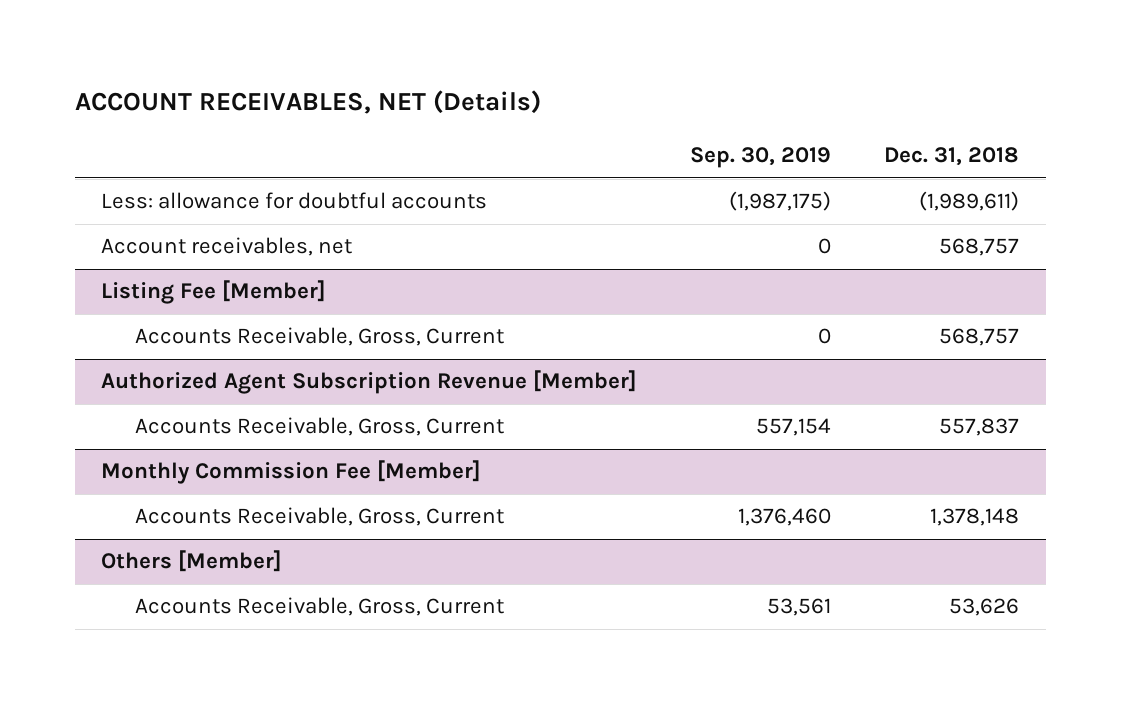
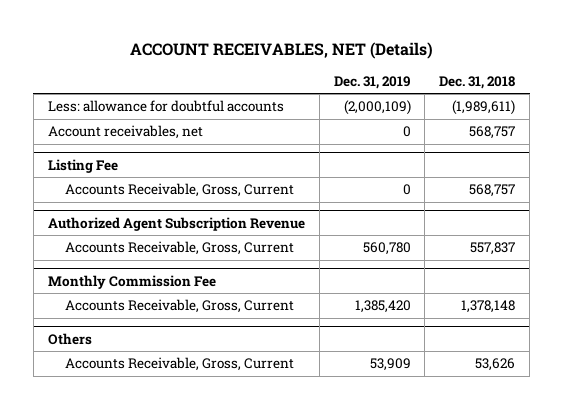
- | Sep. 30, 2019 | Dec. 31, 2018
+ | Dec. 31, 2019 | Dec. 31, 2018
- Listing Fee [Member]
+ Listing Fee
- Authorized Agent Subscription Revenue [Member]
+ Authorized Agent Subscription Revenue
- Monthly Commission Fee [Member]
+ Monthly Commission Fee
- Others [Member]
+ Others

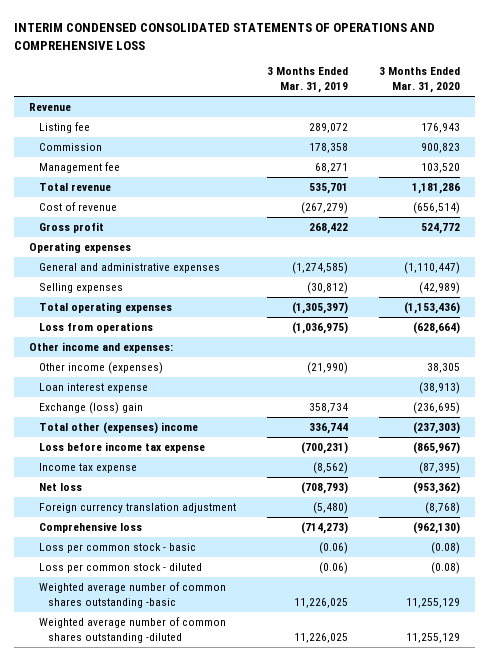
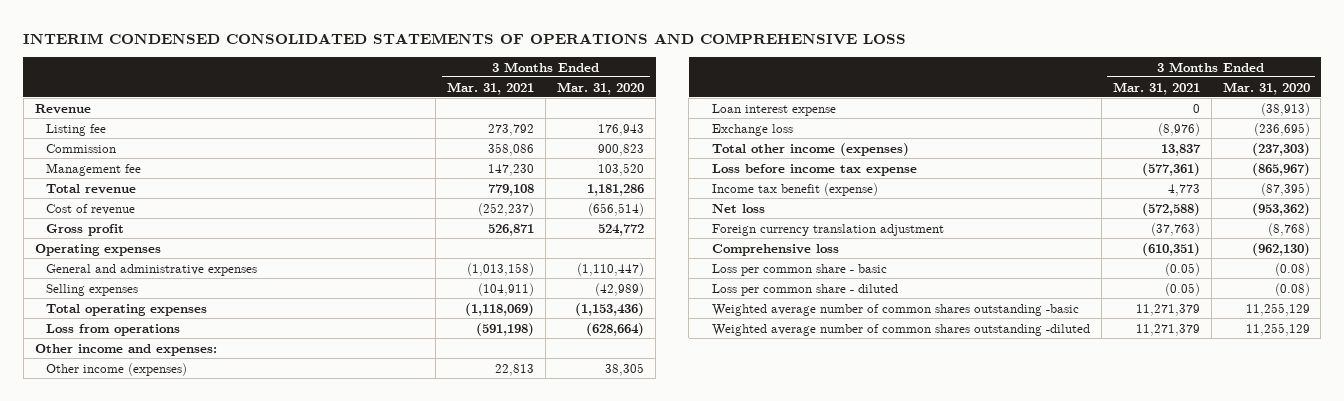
- | 3 Months Ended Mar. 31, 2019 | 3 Months Ended Mar. 31, 2020
+ | 3 Months Ended Mar. 31, 2021 | 3 Months Ended Mar. 31, 2020
- Exchange (loss) gain | 358,734 | (236,695)
- Total other (expenses) income | 336,744 | (237,303)
+ Exchange loss | (8,976) | (236,695)
+ Total other income (expenses) | 13,837 | (237,303)
- Income tax expense | (8,562) | (87,395)
+ Income tax benefit (expense) | 4,773 | (87,395)
- Loss per common stock - basic | (0.06) | (0.08)
- Loss per common stock - diluted | (0.06) | (0.08)
+ Loss per common share - basic | (0.05) | (0.08)
+ Loss per common share - diluted | (0.05) | (0.08)

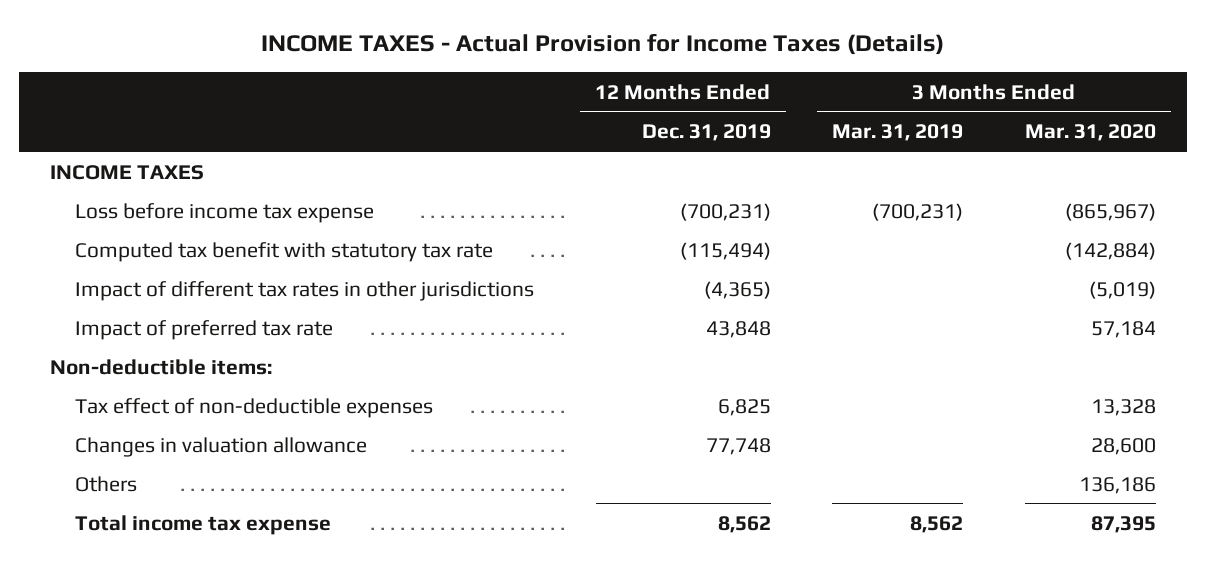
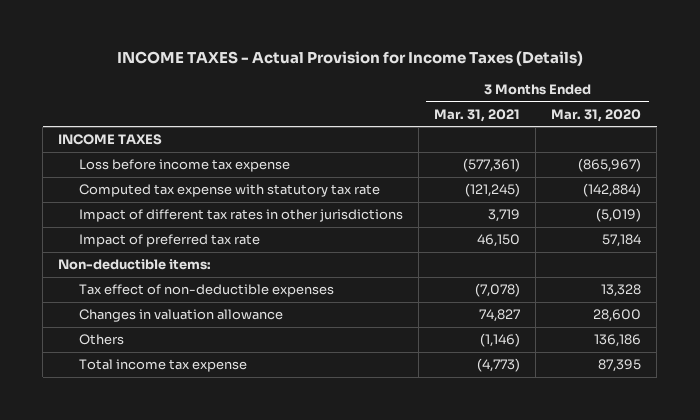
- | 12 Months Ended Dec. 31, 2019 | 3 Months Ended Mar. 31, 2019 | 3 Months Ended Mar. 31, 2020
+ | 3 Months Ended Mar. 31, 2021 | 3 Months Ended Mar. 31, 2020
- Computed tax benefit with statutory tax rate | (115,494) | | (142,884)
+ Computed tax expense with statutory tax rate | (121,245) | (142,884)

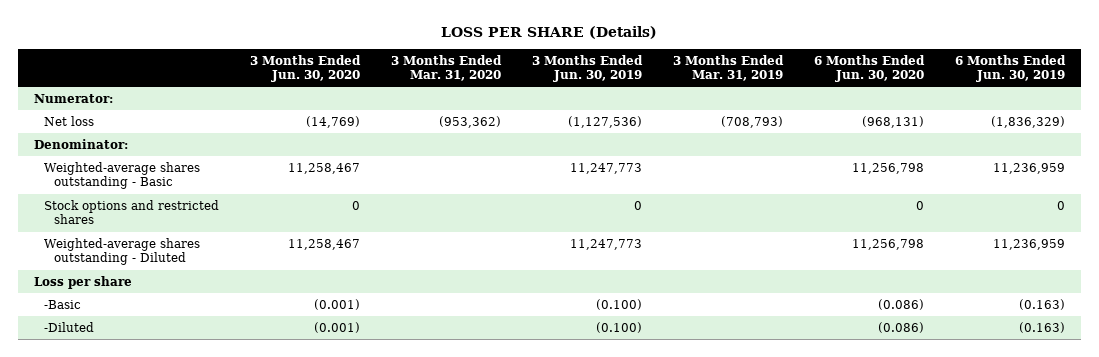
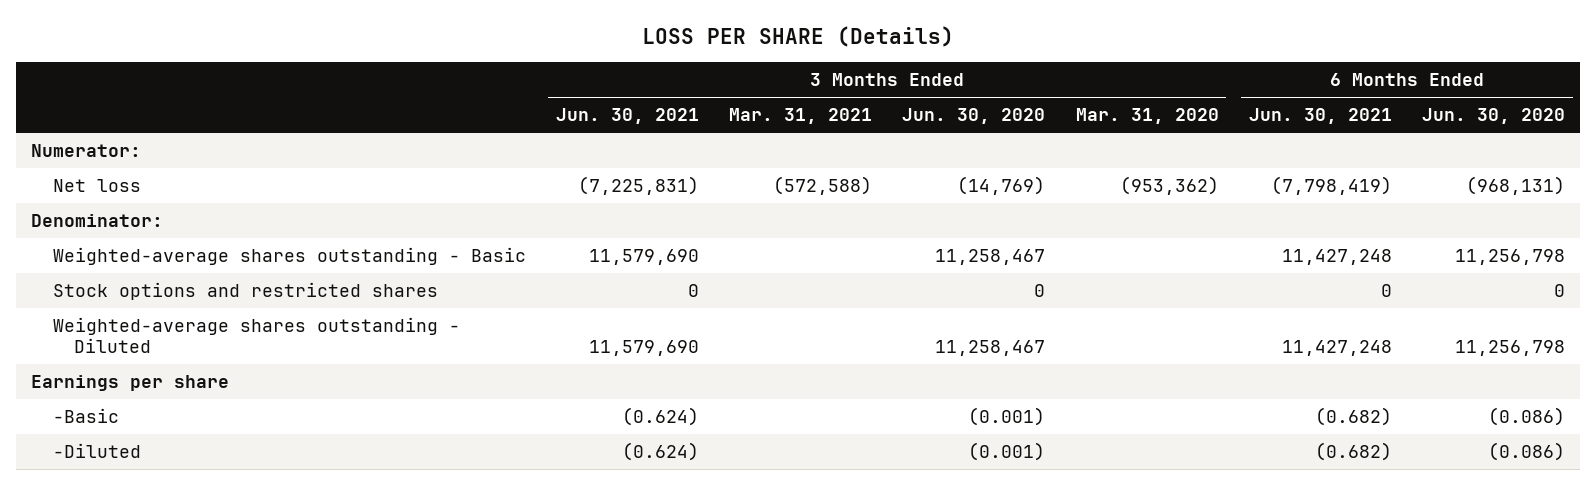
- | 3 Months Ended Jun. 30, 2020 | 3 Months Ended Mar. 31, 2020 | 3 Months Ended Jun. 30, 2019 | 3 Months Ended Mar. 31, 2019 | 6 Months Ended Jun. 30, 2020 | 6 Months Ended Jun. 30, 2019
+ | 3 Months Ended Jun. 30, 2021 | 3 Months Ended Mar. 31, 2021 | 3 Months Ended Jun. 30, 2020 | 3 Months Ended Mar. 31, 2020 | 6 Months Ended Jun. 30, 2021 | 6 Months Ended Jun. 30, 2020
- Loss per share
+ Earnings per share

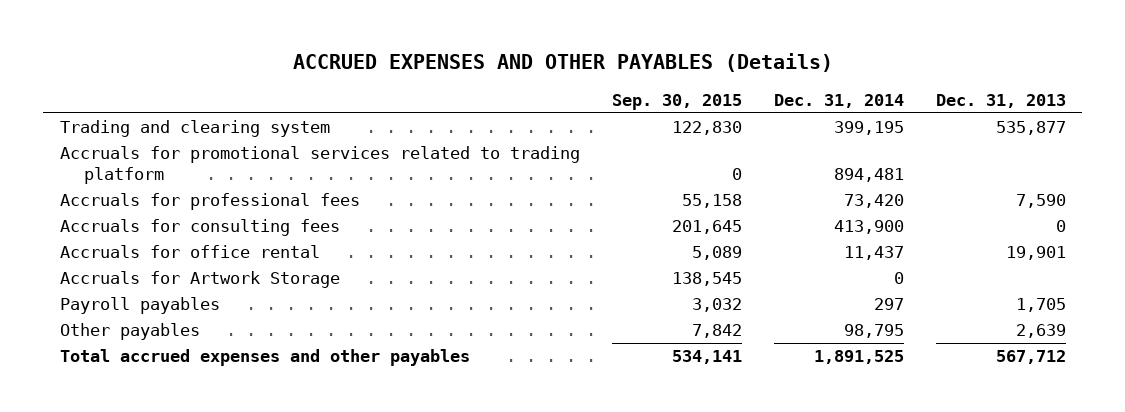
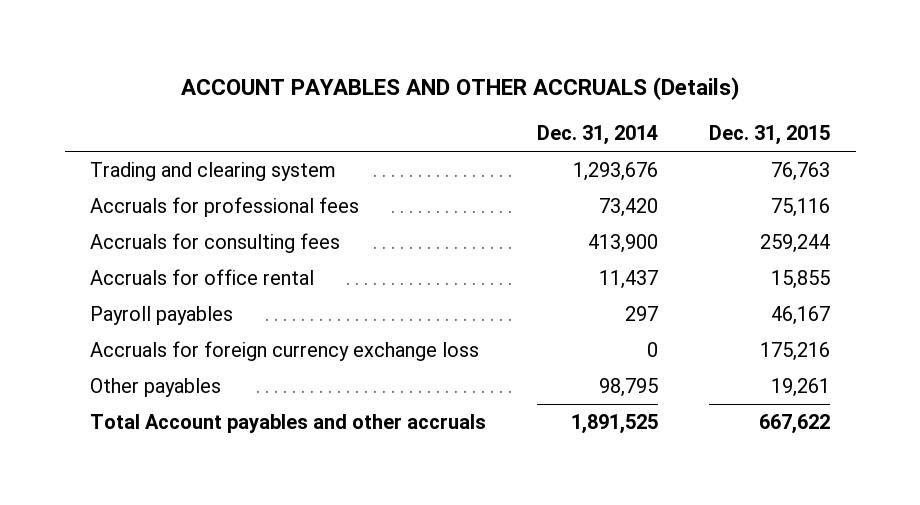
- ACCRUED EXPENSES AND OTHER PAYABLES (Details)
+ ACCOUNT PAYABLES AND OTHER ACCRUALS (Details)
- | Sep. 30, 2015 | Dec. 31, 2014 | Dec. 31, 2013
+ | Dec. 31, 2014 | Dec. 31, 2015
- Trading and clearing system | 122,830 | 399,195 | 535,877
- Accruals for promotional services related to trading platform | 0 | 894,481 |
+ Trading and clearing system | 1,293,676 | 76,763
- Accruals for Artwork Storage | 138,545 | 0 |
+ Accruals for foreign currency exchange loss | 0 | 175,216
- Total accrued expenses and other payables | 534,141 | 1,891,525 | 567,712
+ Total Account payables and other accruals | 1,891,525 | 667,622

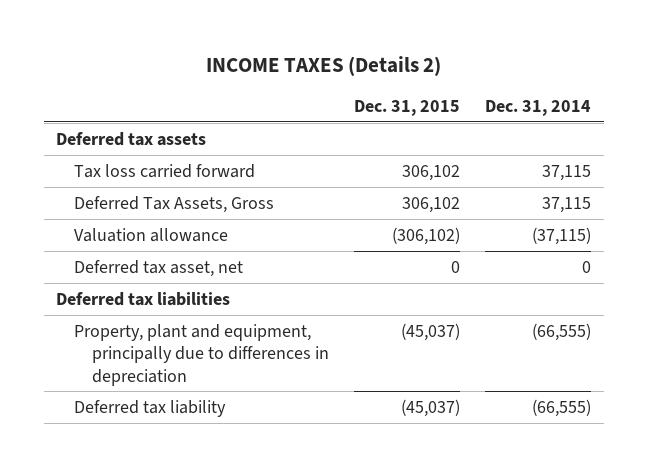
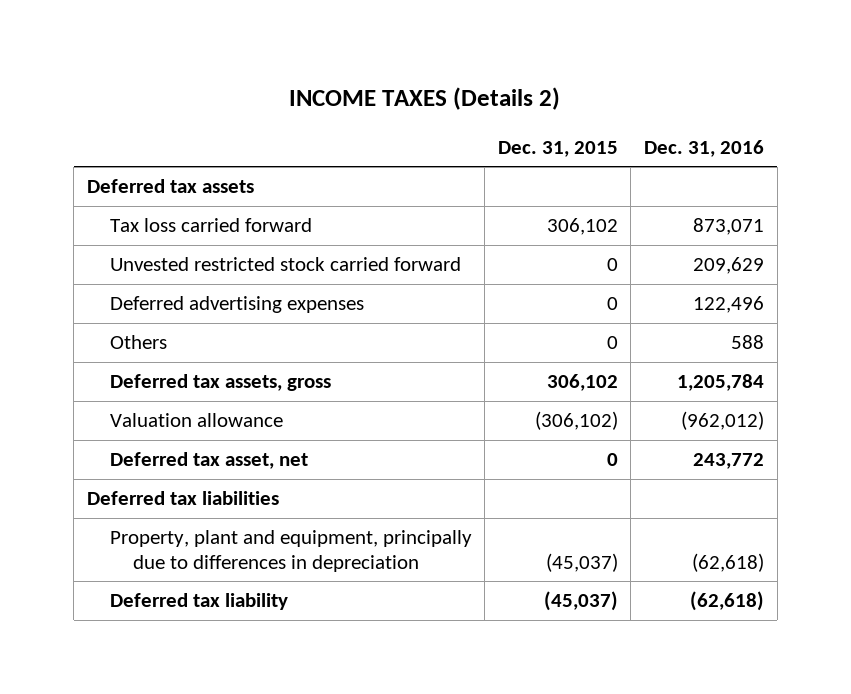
- | Dec. 31, 2015 | Dec. 31, 2014
+ | Dec. 31, 2015 | Dec. 31, 2016
- Deferred Tax Assets, Gross | 306,102 | 37,115
+ Unvested restricted stock carried forward | 0 | 209,629
+ Deferred advertising expenses | 0 | 122,496
+ Others | 0 | 588
+ Deferred tax assets, gross | 306,102 | 1,205,784

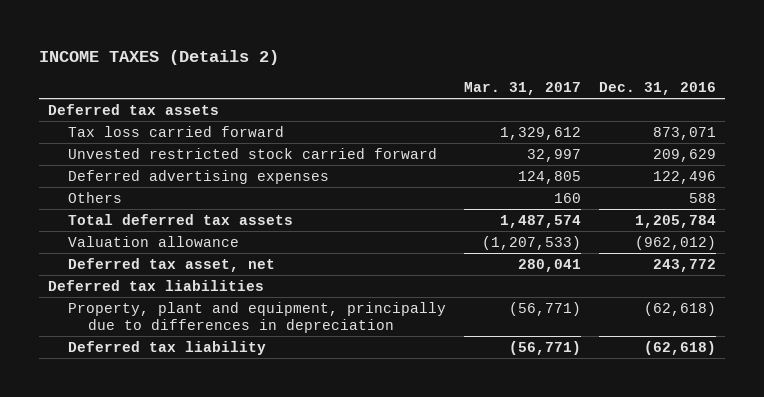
- | Dec. 31, 2015 | Dec. 31, 2016
+ | Mar. 31, 2017 | Dec. 31, 2016
- Deferred tax assets, gross | 306,102 | 1,205,784
+ Total deferred tax assets | 1,487,574 | 1,205,784

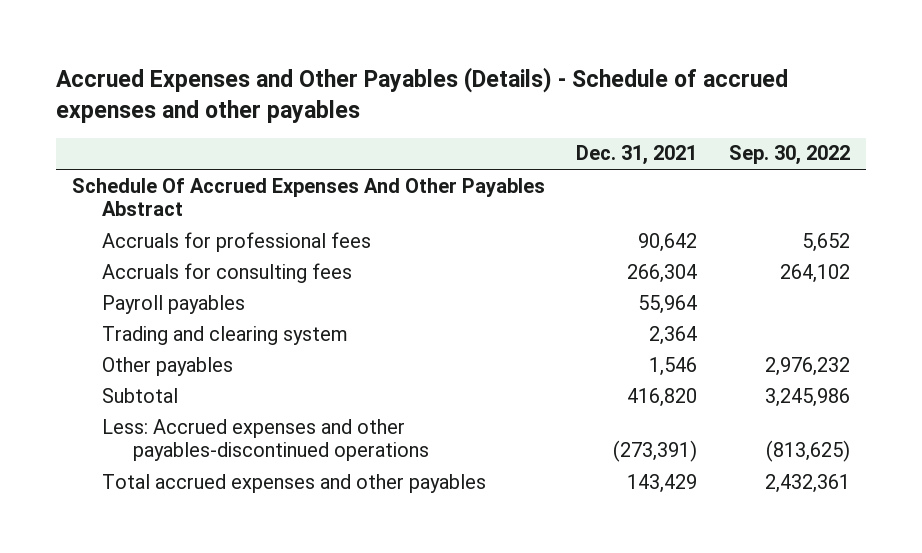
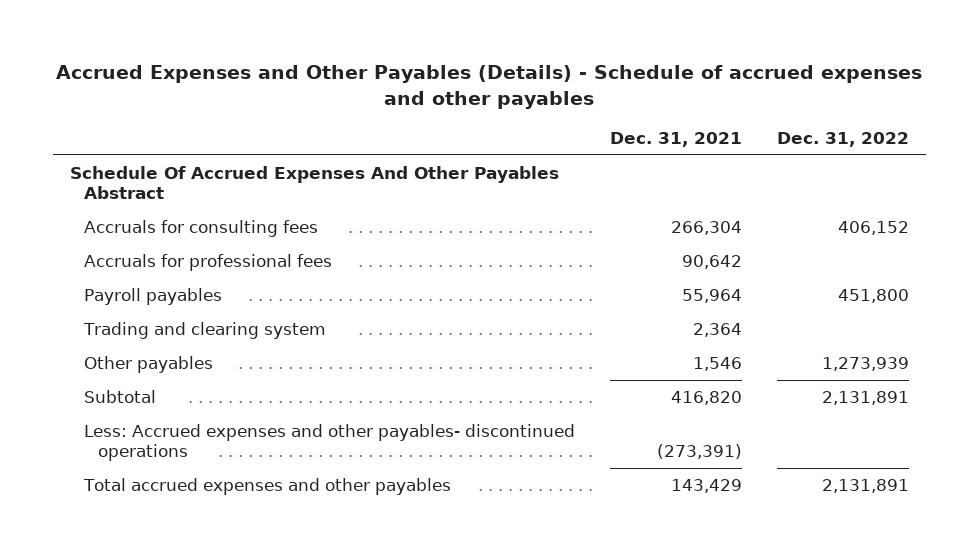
- | Dec. 31, 2021 | Sep. 30, 2022
+ | Dec. 31, 2021 | Dec. 31, 2022
moved down: Accruals for professional fees | 90,642 |
- Less: Accrued expenses and other payables-discontinued operations | (273,391) | (813,625)
+ Less: Accrued expenses and other payables- discontinued operations | (273,391) |

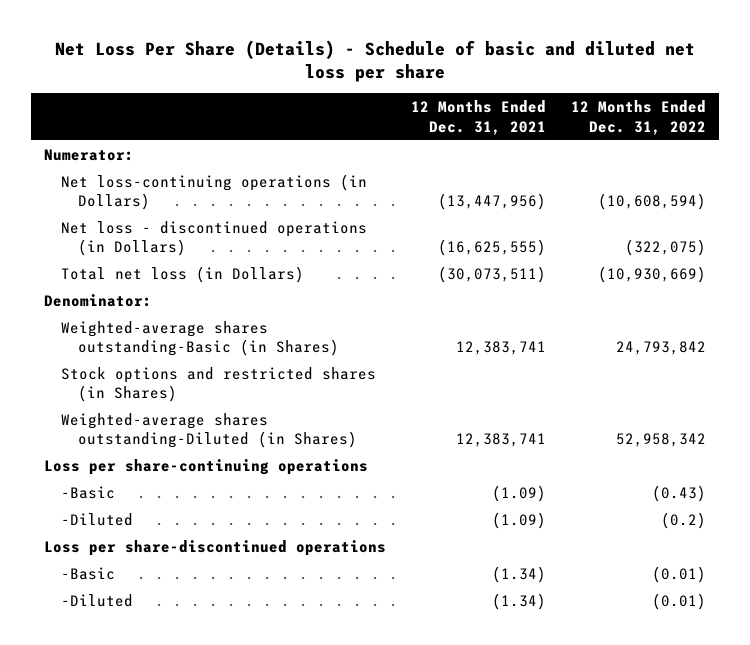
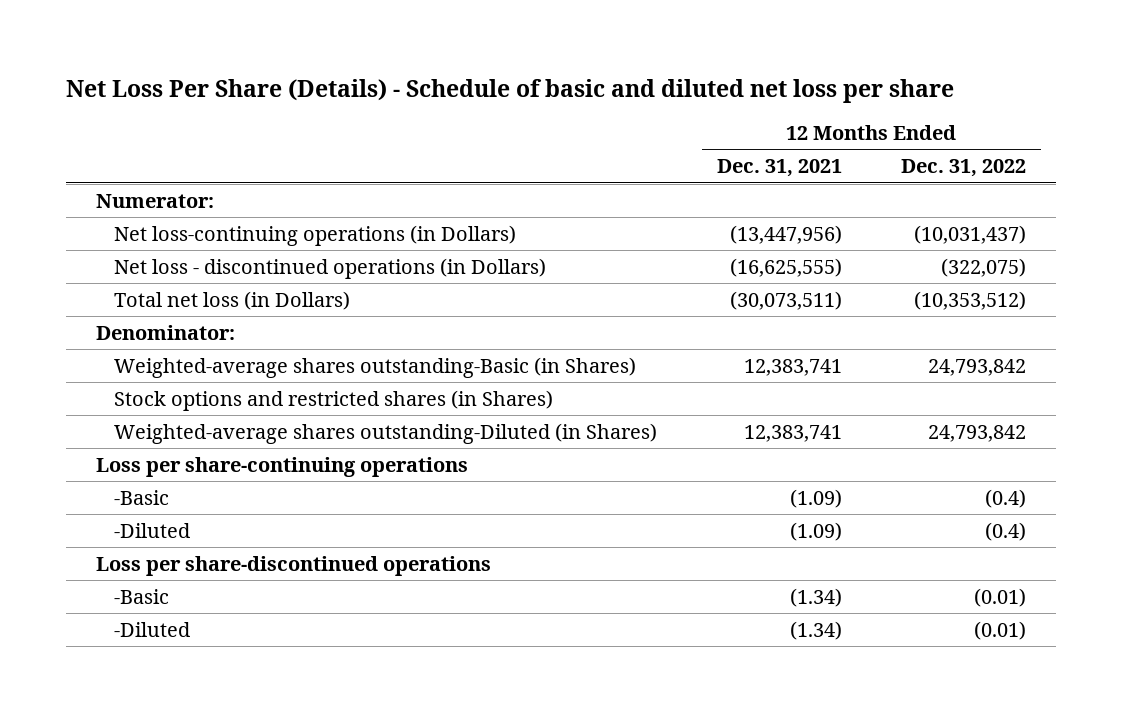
- Net loss-continuing operations (in Dollars) | (13,447,956) | (10,608,594)
+ Net loss-continuing operations (in Dollars) | (13,447,956) | (10,031,437)
- Total net loss (in Dollars) | (30,073,511) | (10,930,669)
+ Total net loss (in Dollars) | (30,073,511) | (10,353,512)
- Weighted-average shares outstanding-Diluted (in Shares) | 12,383,741 | 52,958,342
+ Weighted-average shares outstanding-Diluted (in Shares) | 12,383,741 | 24,793,842
- -Basic | (1.09) | (0.43)
- -Diluted | (1.09) | (0.2)
+ -Basic | (1.09) | (0.4)
+ -Diluted | (1.09) | (0.4)

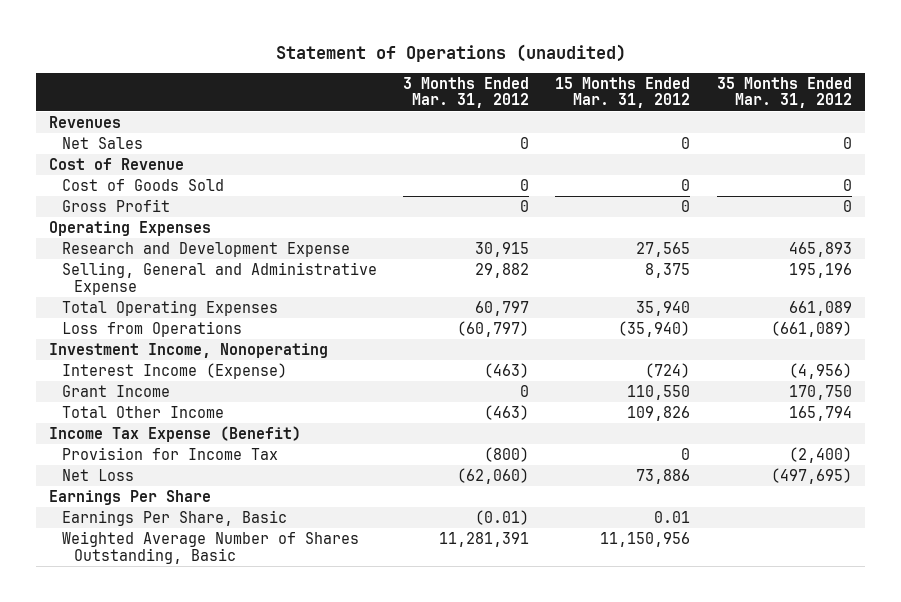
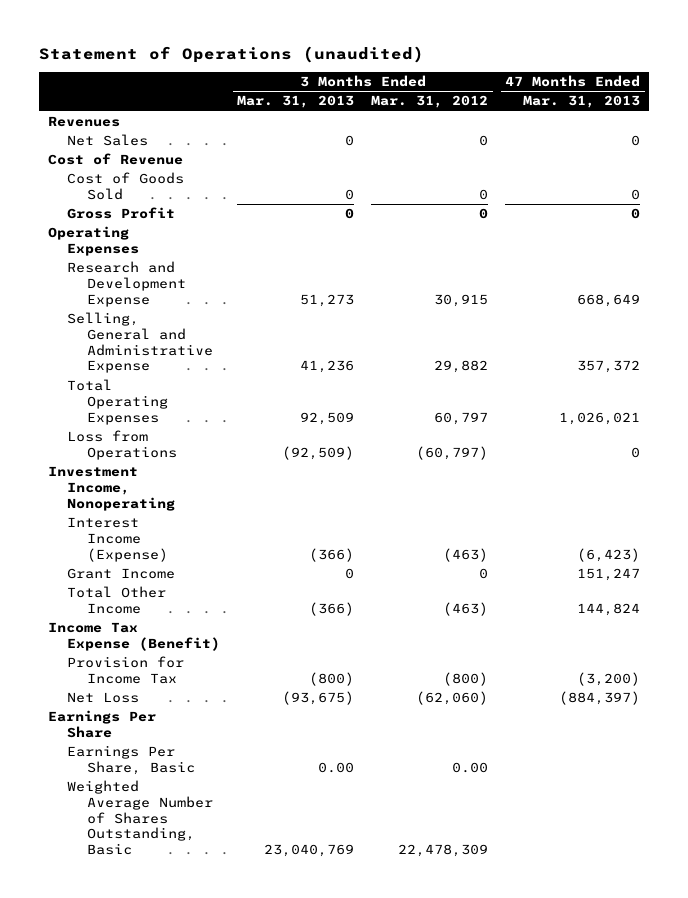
- | 3 Months Ended Mar. 31, 2012 | 15 Months Ended Mar. 31, 2012 | 35 Months Ended Mar. 31, 2012
+ | 3 Months Ended Mar. 31, 2013 | 3 Months Ended Mar. 31, 2012 | 47 Months Ended Mar. 31, 2013
- Earnings Per Share, Basic | (0.01) | 0.01 |
- Weighted Average Number of Shares Outstanding, Basic | 11,281,391 | 11,150,956 |
+ Earnings Per Share, Basic | 0.00 | 0.00 |
+ Weighted Average Number of Shares Outstanding, Basic | 23,040,769 | 22,478,309 |

